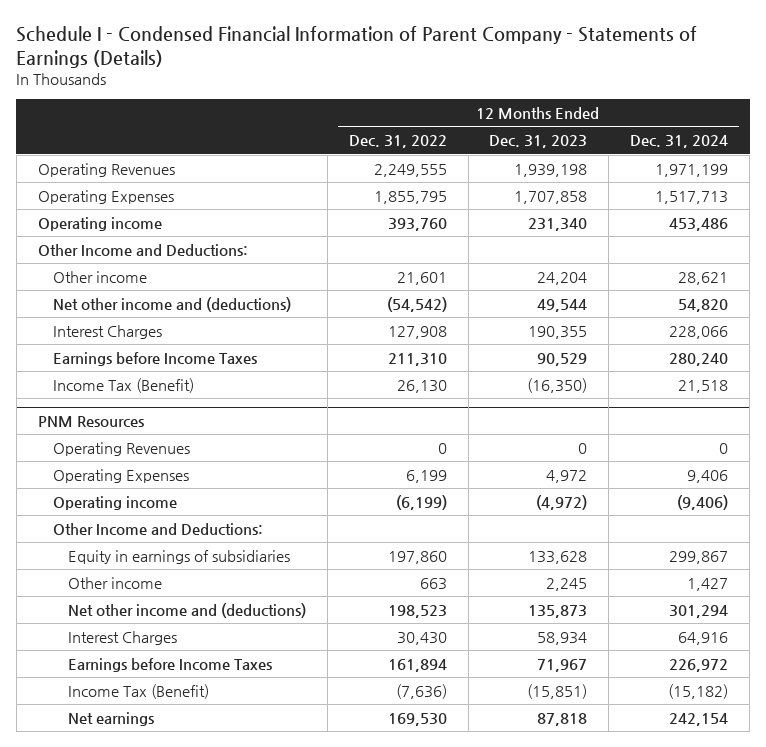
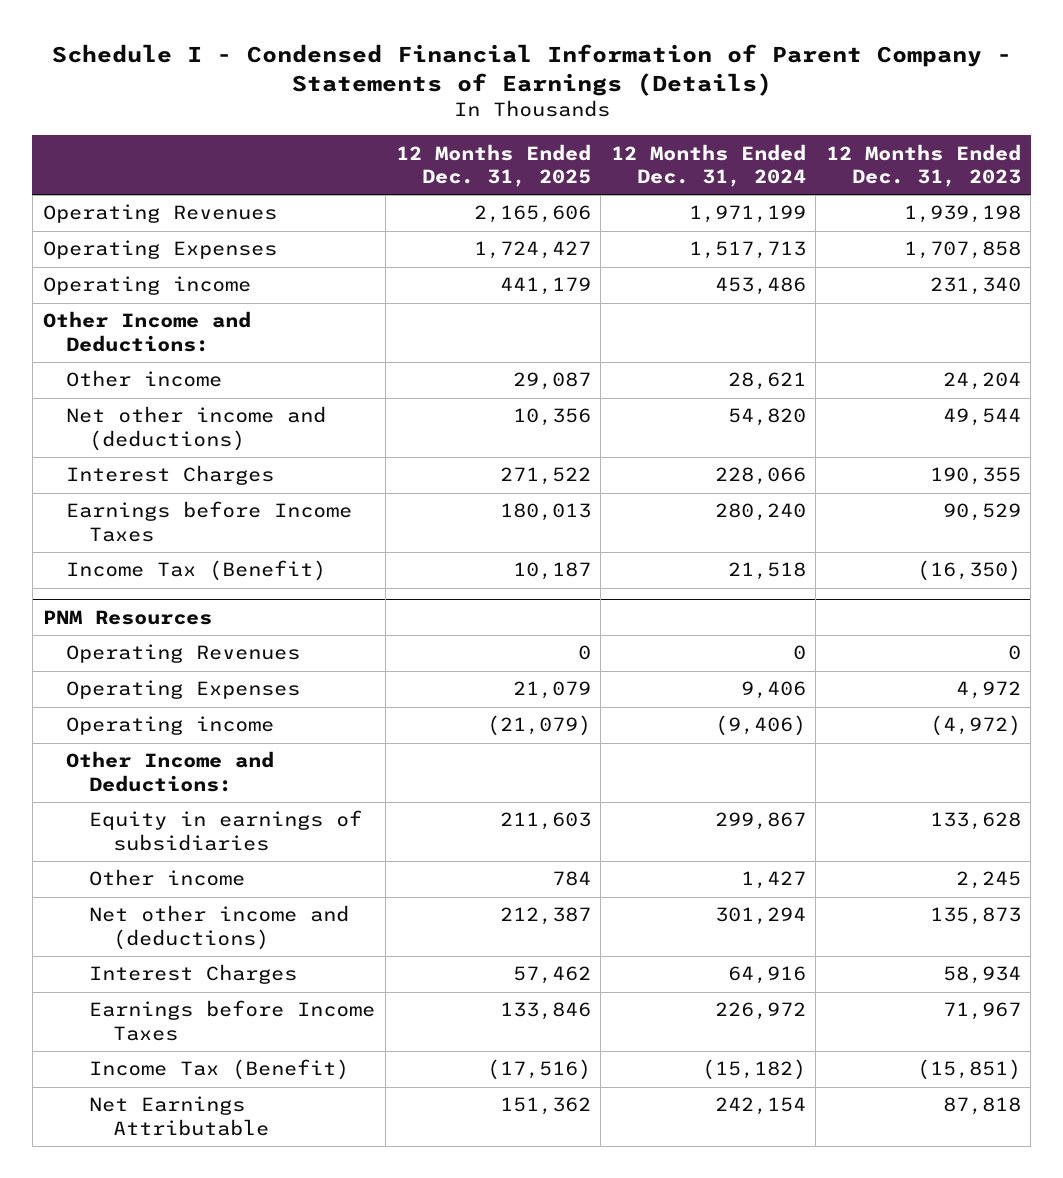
- | 12 Months Ended Dec. 31, 2022 | 12 Months Ended Dec. 31, 2023 | 12 Months Ended Dec. 31, 2024
+ | 12 Months Ended Dec. 31, 2025 | 12 Months Ended Dec. 31, 2024 | 12 Months Ended Dec. 31, 2023
@ PNM Resources
- Net earnings | 169,530 | 87,818 | 242,154
+ Net Earnings Attributable | 151,362 | 242,154 | 87,818

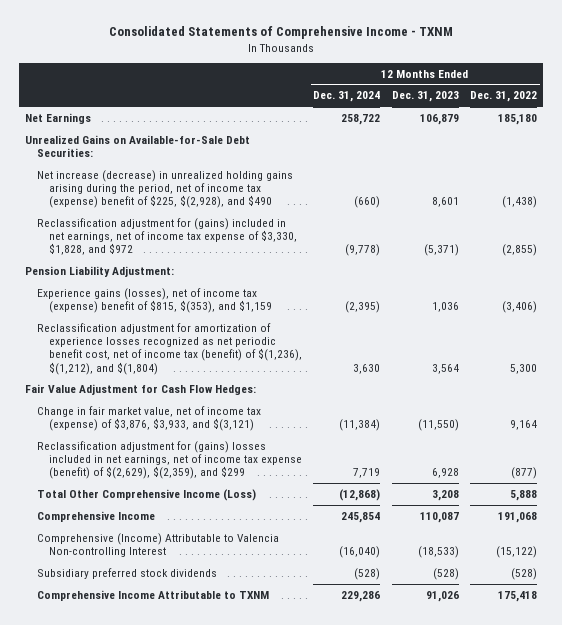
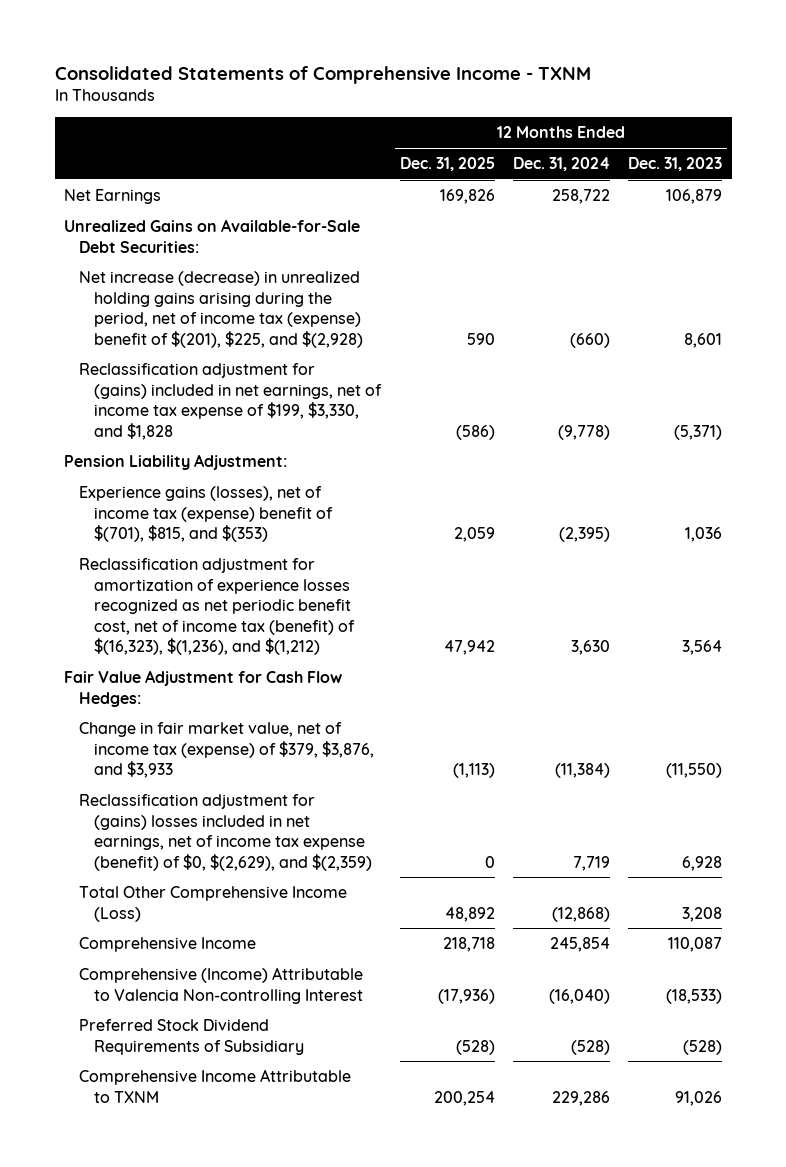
- | 12 Months Ended Dec. 31, 2024 | 12 Months Ended Dec. 31, 2023 | 12 Months Ended Dec. 31, 2022
+ | 12 Months Ended Dec. 31, 2025 | 12 Months Ended Dec. 31, 2024 | 12 Months Ended Dec. 31, 2023
- Net increase (decrease) in unrealized holding gains arising during the period, net of income tax (expense) benefit of $225, $(2,928), and $490 | (660) | 8,601 | (1,438)
- Reclassification adjustment for (gains) included in net earnings, net of income tax expense of $3,330, $1,828, and $972 | (9,778) | (5,371) | (2,855)
+ Net increase (decrease) in unrealized holding gains arising during the period, net of income tax (expense) benefit of $(201), $225, and $(2,928) | 590 | (660) | 8,601
+ Reclassification adjustment for (gains) included in net earnings, net of income tax expense of $199, $3,330, and $1,828 | (586) | (9,778) | (5,371)
- Experience gains (losses), net of income tax (expense) benefit of $815, $(353), and $1,159 | (2,395) | 1,036 | (3,406)
- Reclassification adjustment for amortization of experience losses recognized as net periodic benefit cost, net of income tax (benefit) of $(1,236), $(1,212), and $(1,804) | 3,630 | 3,564 | 5,300
+ Experience gains (losses), net of income tax (expense) benefit of $(701), $815, and $(353) | 2,059 | (2,395) | 1,036
+ Reclassification adjustment for amortization of experience losses recognized as net periodic benefit cost, net of income tax (benefit) of $(16,323), $(1,236), and $(1,212) | 47,942 | 3,630 | 3,564
- Change in fair market value, net of income tax (expense) of $3,876, $3,933, and $(3,121) | (11,384) | (11,550) | 9,164
- Reclassification adjustment for (gains) losses included in net earnings, net of income tax expense (benefit) of $(2,629), $(2,359), and $299 | 7,719 | 6,928 | (877)
+ Change in fair market value, net of income tax (expense) of $379, $3,876, and $3,933 | (1,113) | (11,384) | (11,550)
+ Reclassification adjustment for (gains) losses included in net earnings, net of income tax expense (benefit) of $0, $(2,629), and $(2,359) | 0 | 7,719 | 6,928
- Subsidiary preferred stock dividends | (528) | (528) | (528)
+ Preferred Stock Dividend Requirements of Subsidiary | (528) | (528) | (528)

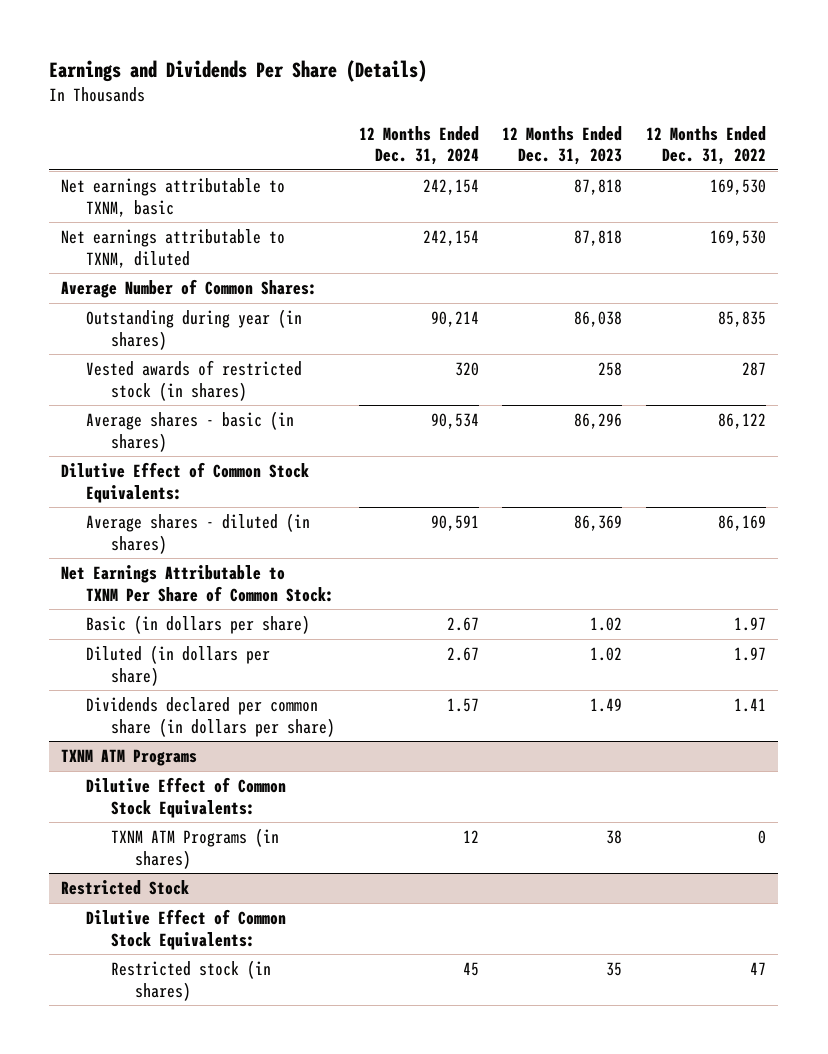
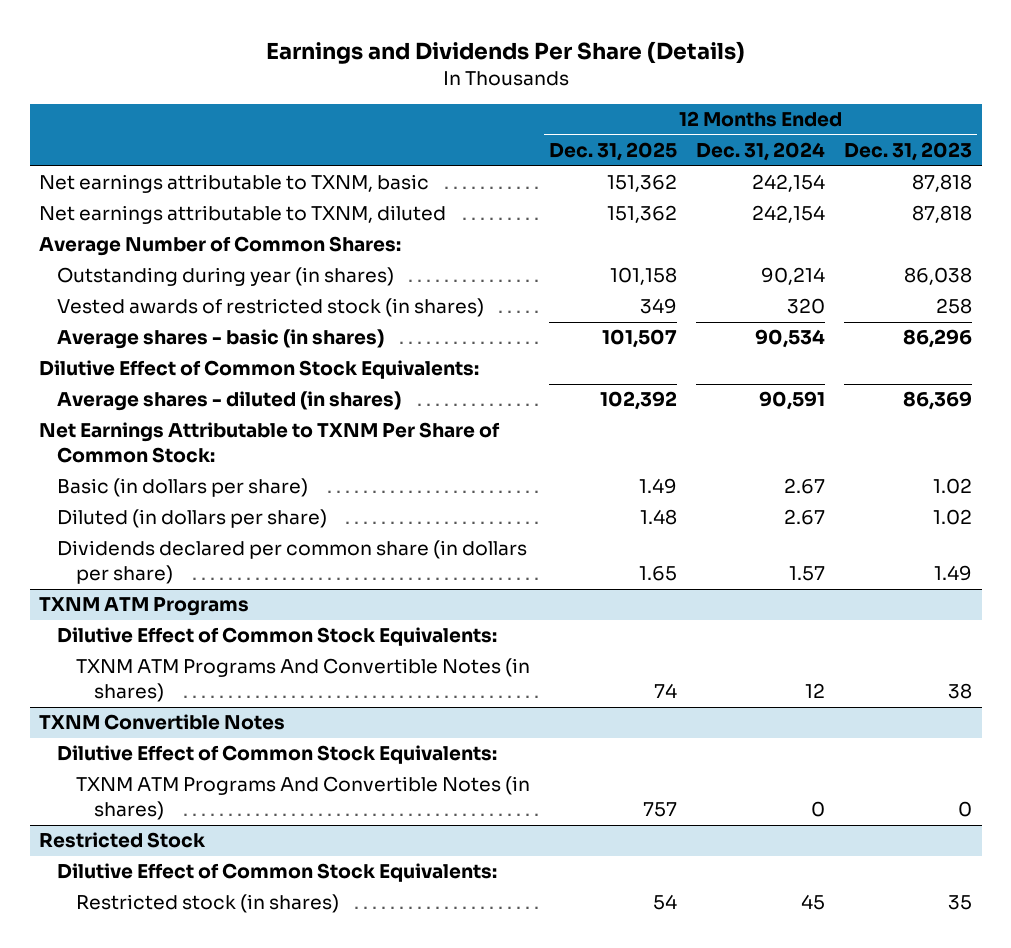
- | 12 Months Ended Dec. 31, 2024 | 12 Months Ended Dec. 31, 2023 | 12 Months Ended Dec. 31, 2022
+ | 12 Months Ended Dec. 31, 2025 | 12 Months Ended Dec. 31, 2024 | 12 Months Ended Dec. 31, 2023
@ TXNM ATM Programs
- TXNM ATM Programs (in shares) | 12 | 38 | 0
+ TXNM ATM Programs And Convertible Notes (in shares) | 74 | 12 | 38
+ TXNM Convertible Notes
+ Dilutive Effect of Common Stock Equivalents:
+ TXNM ATM Programs And Convertible Notes (in shares) | 757 | 0 | 0

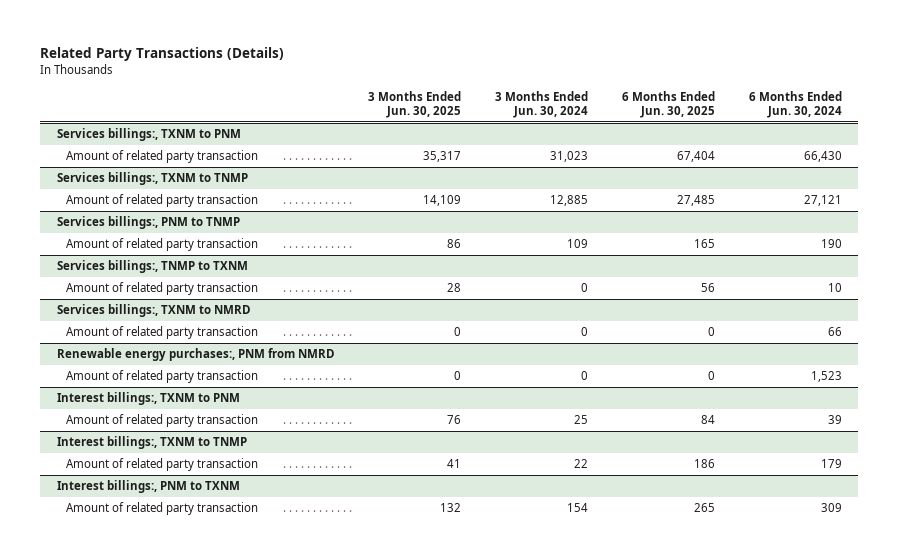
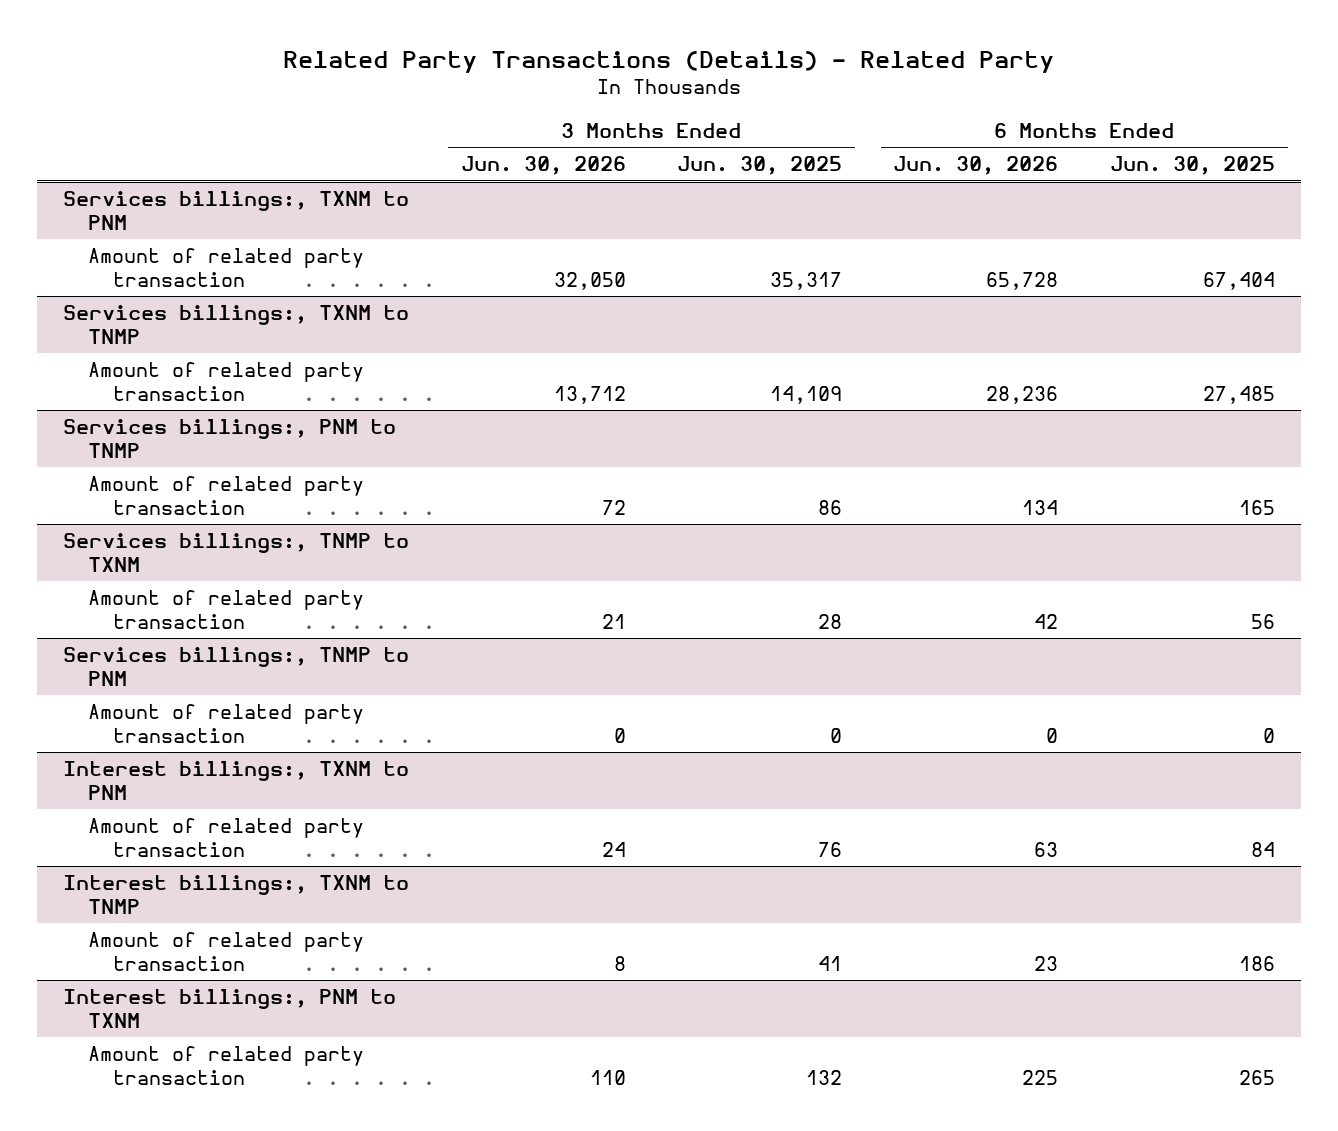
- Related Party Transactions (Details)
+ Related Party Transactions (Details) - Related Party
- | 3 Months Ended Jun. 30, 2025 | 3 Months Ended Jun. 30, 2024 | 6 Months Ended Jun. 30, 2025 | 6 Months Ended Jun. 30, 2024
+ | 3 Months Ended Jun. 30, 2026 | 3 Months Ended Jun. 30, 2025 | 6 Months Ended Jun. 30, 2026 | 6 Months Ended Jun. 30, 2025
- Services billings:, TXNM to NMRD
- Amount of related party transaction | 0 | 0 | 0 | 66
- Renewable energy purchases:, PNM from NMRD
+ Services billings:, TNMP to PNM

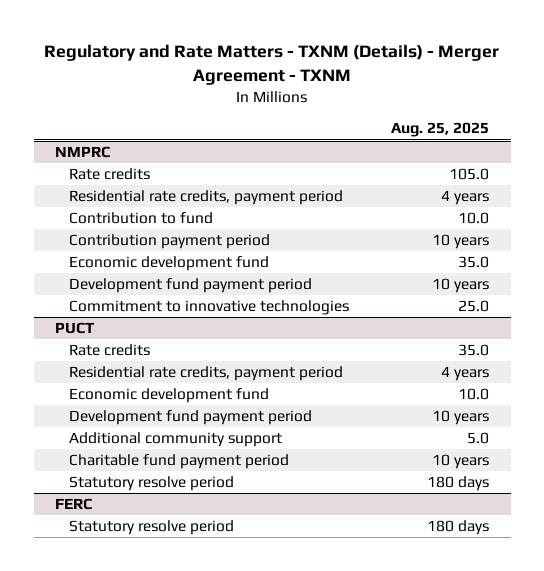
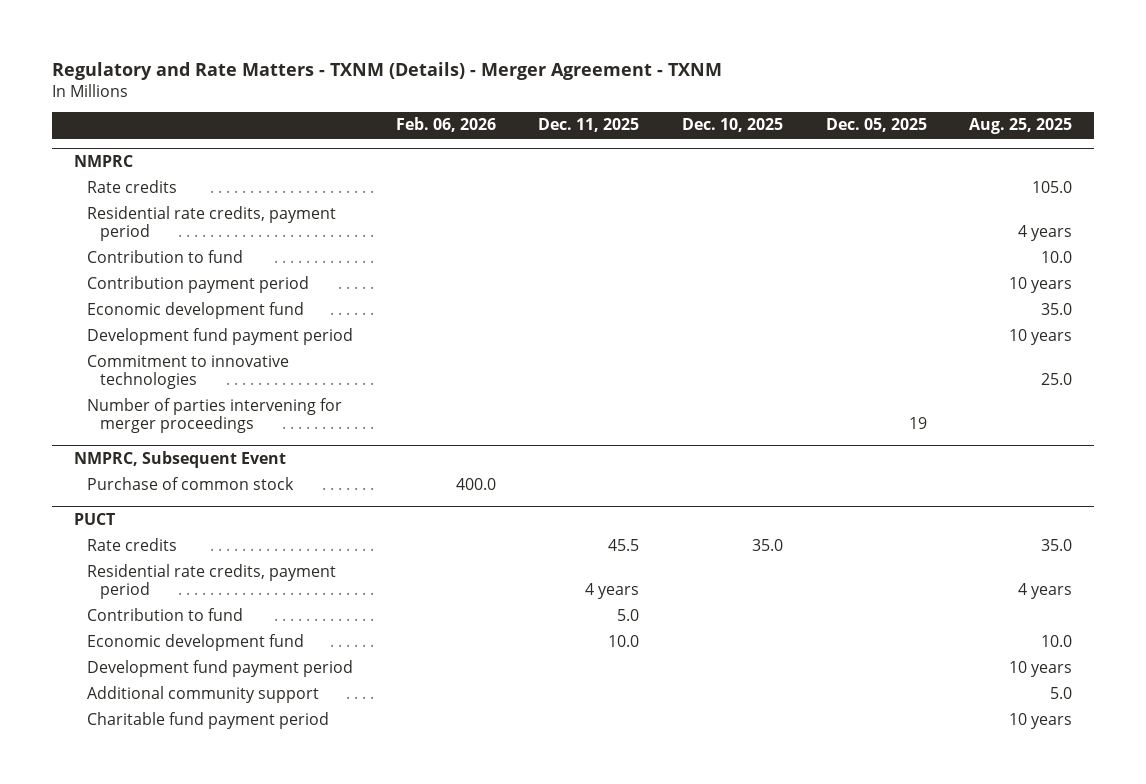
- | Aug. 25, 2025
+ | Feb. 06, 2026 | Dec. 11, 2025 | Dec. 10, 2025 | Dec. 05, 2025 | Aug. 25, 2025
@ NMPRC
+ Number of parties intervening for merger proceedings | | | | 19 |
+ NMPRC, Subsequent Event
+ Purchase of common stock | 400.0 | | | |
@ PUCT
+ Contribution to fund | | 5.0 | | |
- Statutory resolve period | 180 days
- FERC
- Statutory resolve period | 180 days

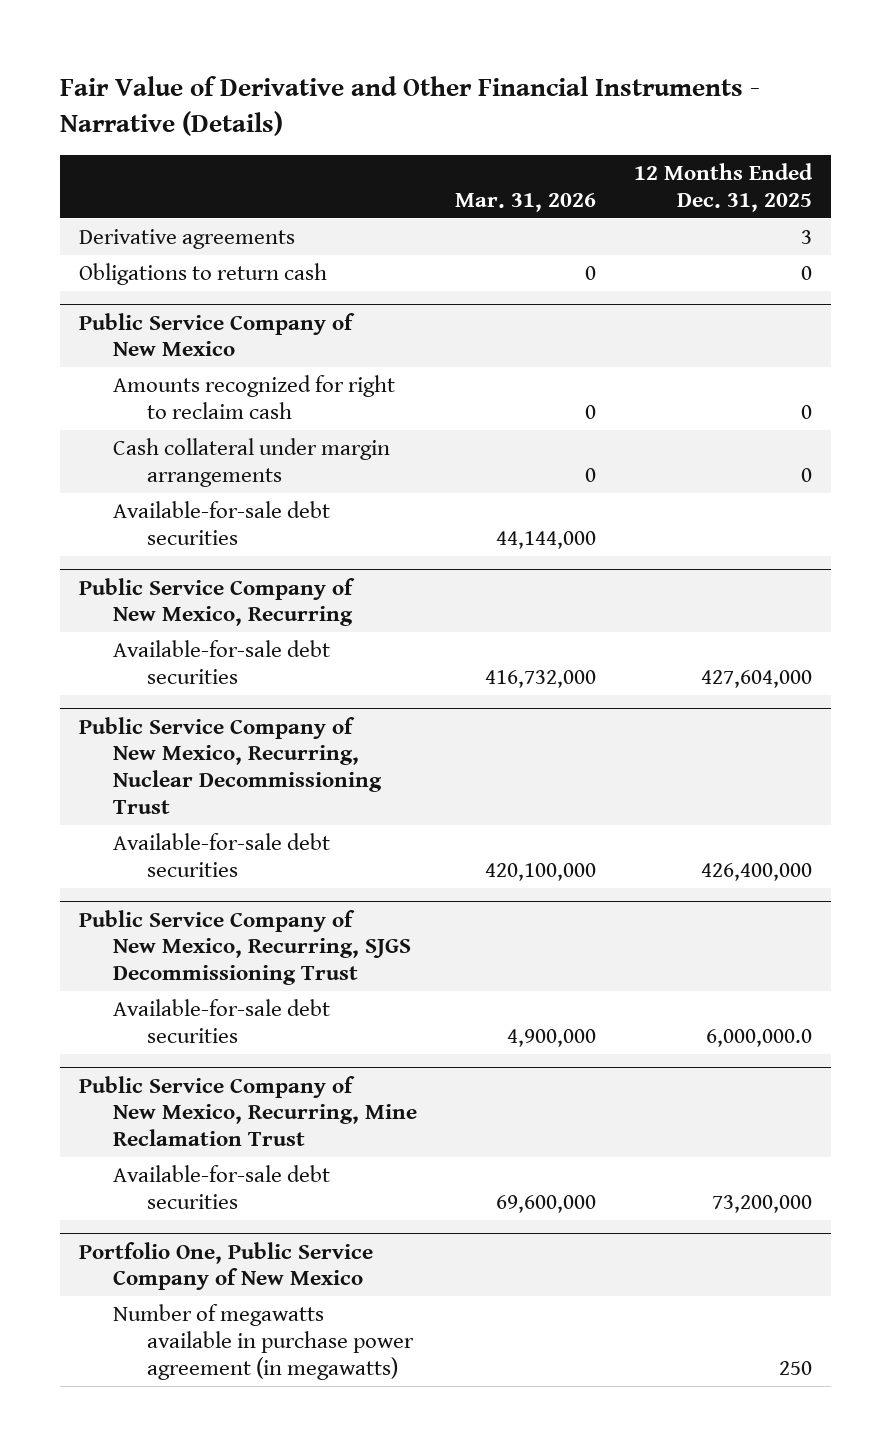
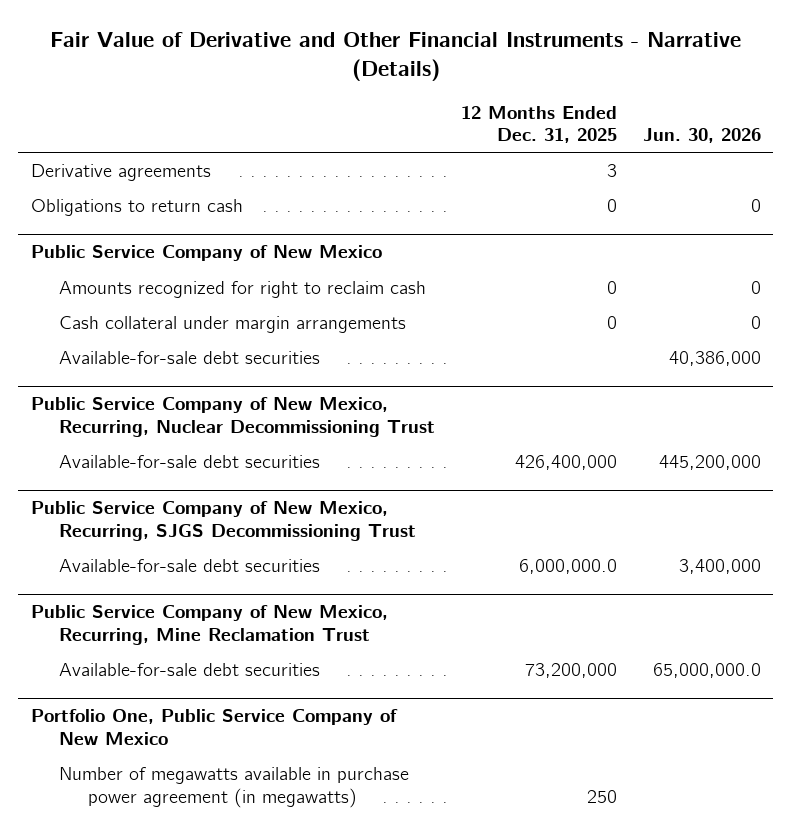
- | Mar. 31, 2026 | 12 Months Ended Dec. 31, 2025
+ | 12 Months Ended Dec. 31, 2025 | Jun. 30, 2026
- Public Service Company of New Mexico, Recurring
- Available-for-sale debt securities | 416,732,000 | 427,604,000

